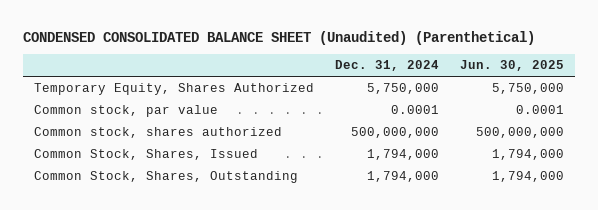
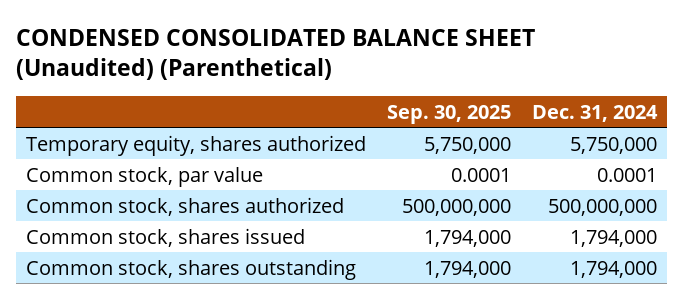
- | Dec. 31, 2024 | Jun. 30, 2025
+ | Sep. 30, 2025 | Dec. 31, 2024
- Temporary Equity, Shares Authorized | 5,750,000 | 5,750,000
+ Temporary equity, shares authorized | 5,750,000 | 5,750,000
- Common Stock, Shares, Issued | 1,794,000 | 1,794,000
- Common Stock, Shares, Outstanding | 1,794,000 | 1,794,000
+ Common stock, shares issued | 1,794,000 | 1,794,000
+ Common stock, shares outstanding | 1,794,000 | 1,794,000

